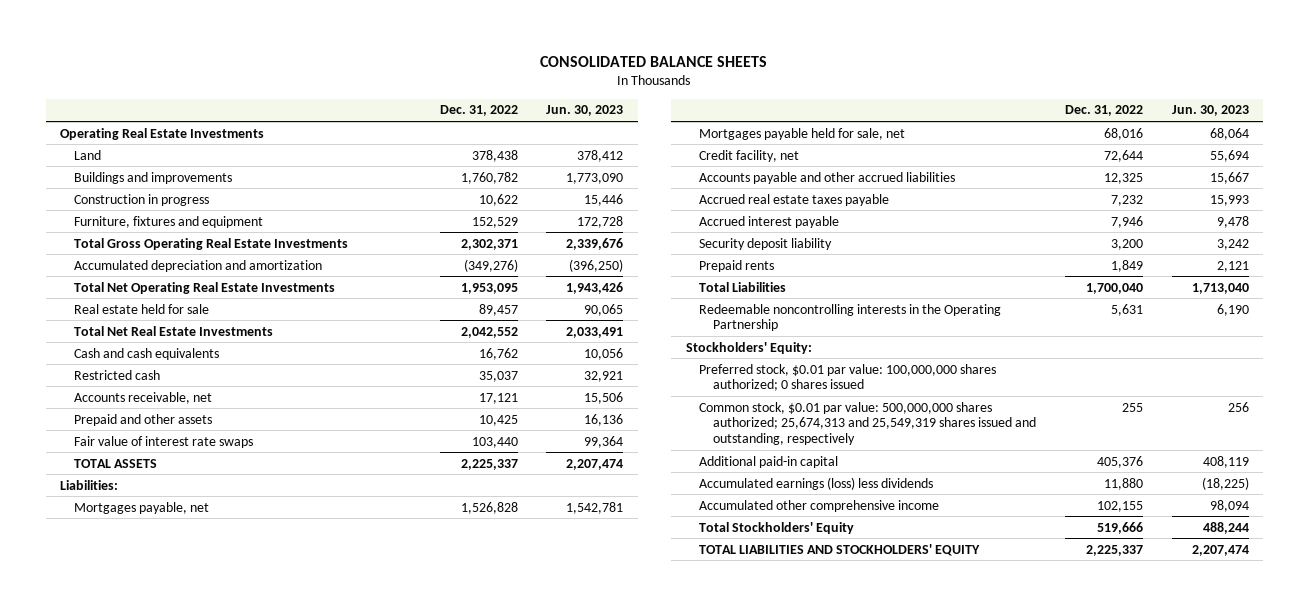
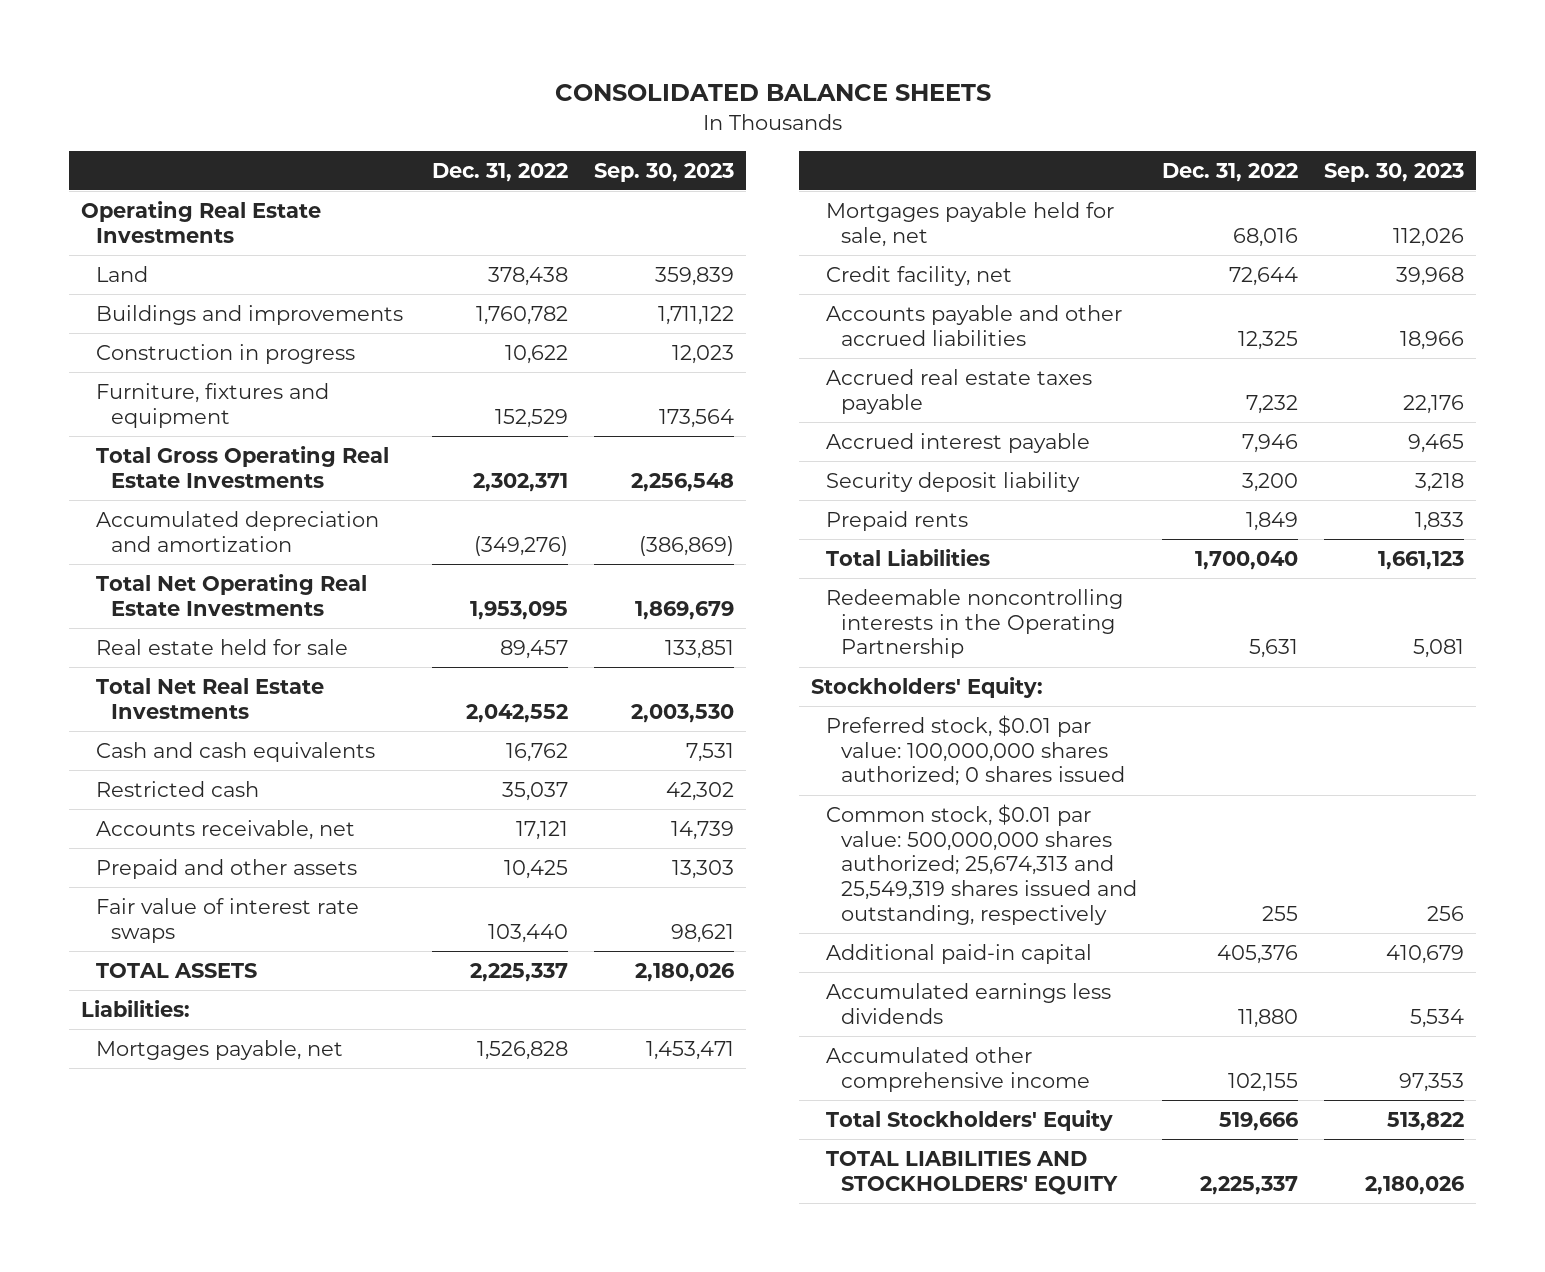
- | Dec. 31, 2022 | Jun. 30, 2023
+ | Dec. 31, 2022 | Sep. 30, 2023
- Accumulated earnings (loss) less dividends | 11,880 | (18,225)
+ Accumulated earnings less dividends | 11,880 | 5,534

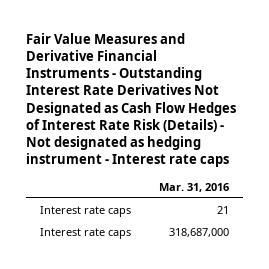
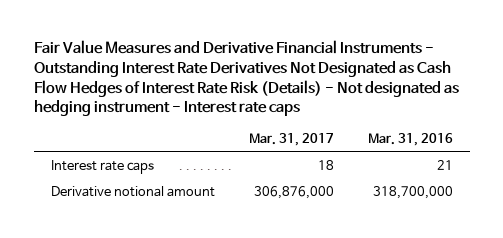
- | Mar. 31, 2016
+ | Mar. 31, 2017 | Mar. 31, 2016
- Interest rate caps | 318,687,000
+ Derivative notional amount | 306,876,000 | 318,700,000

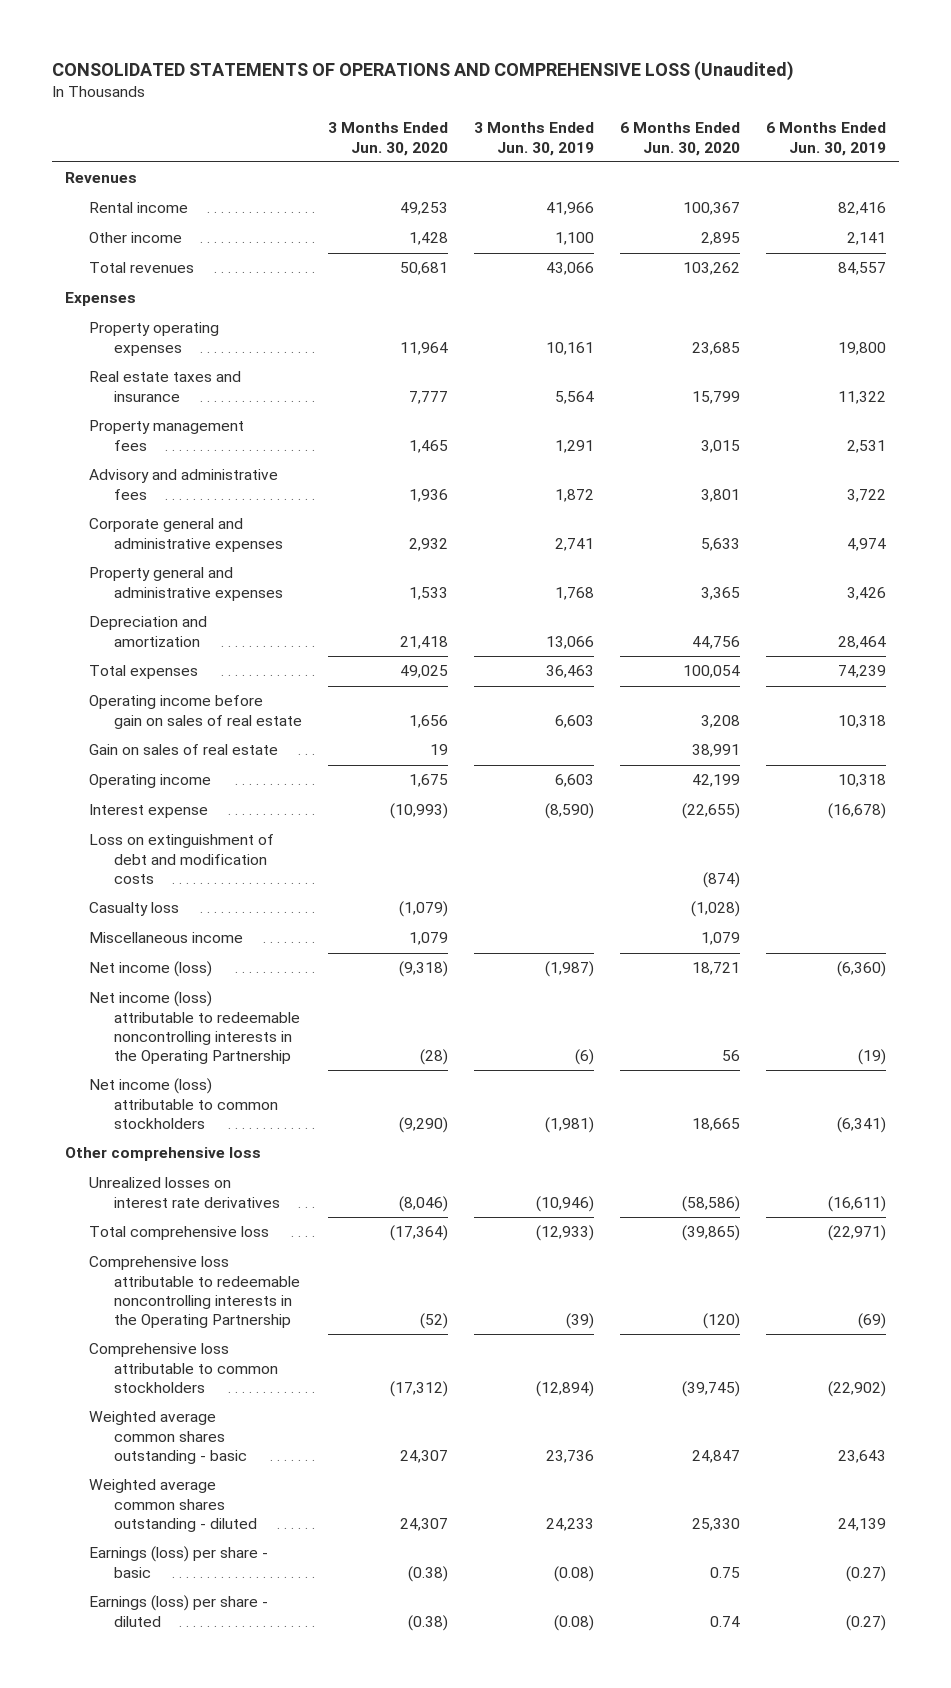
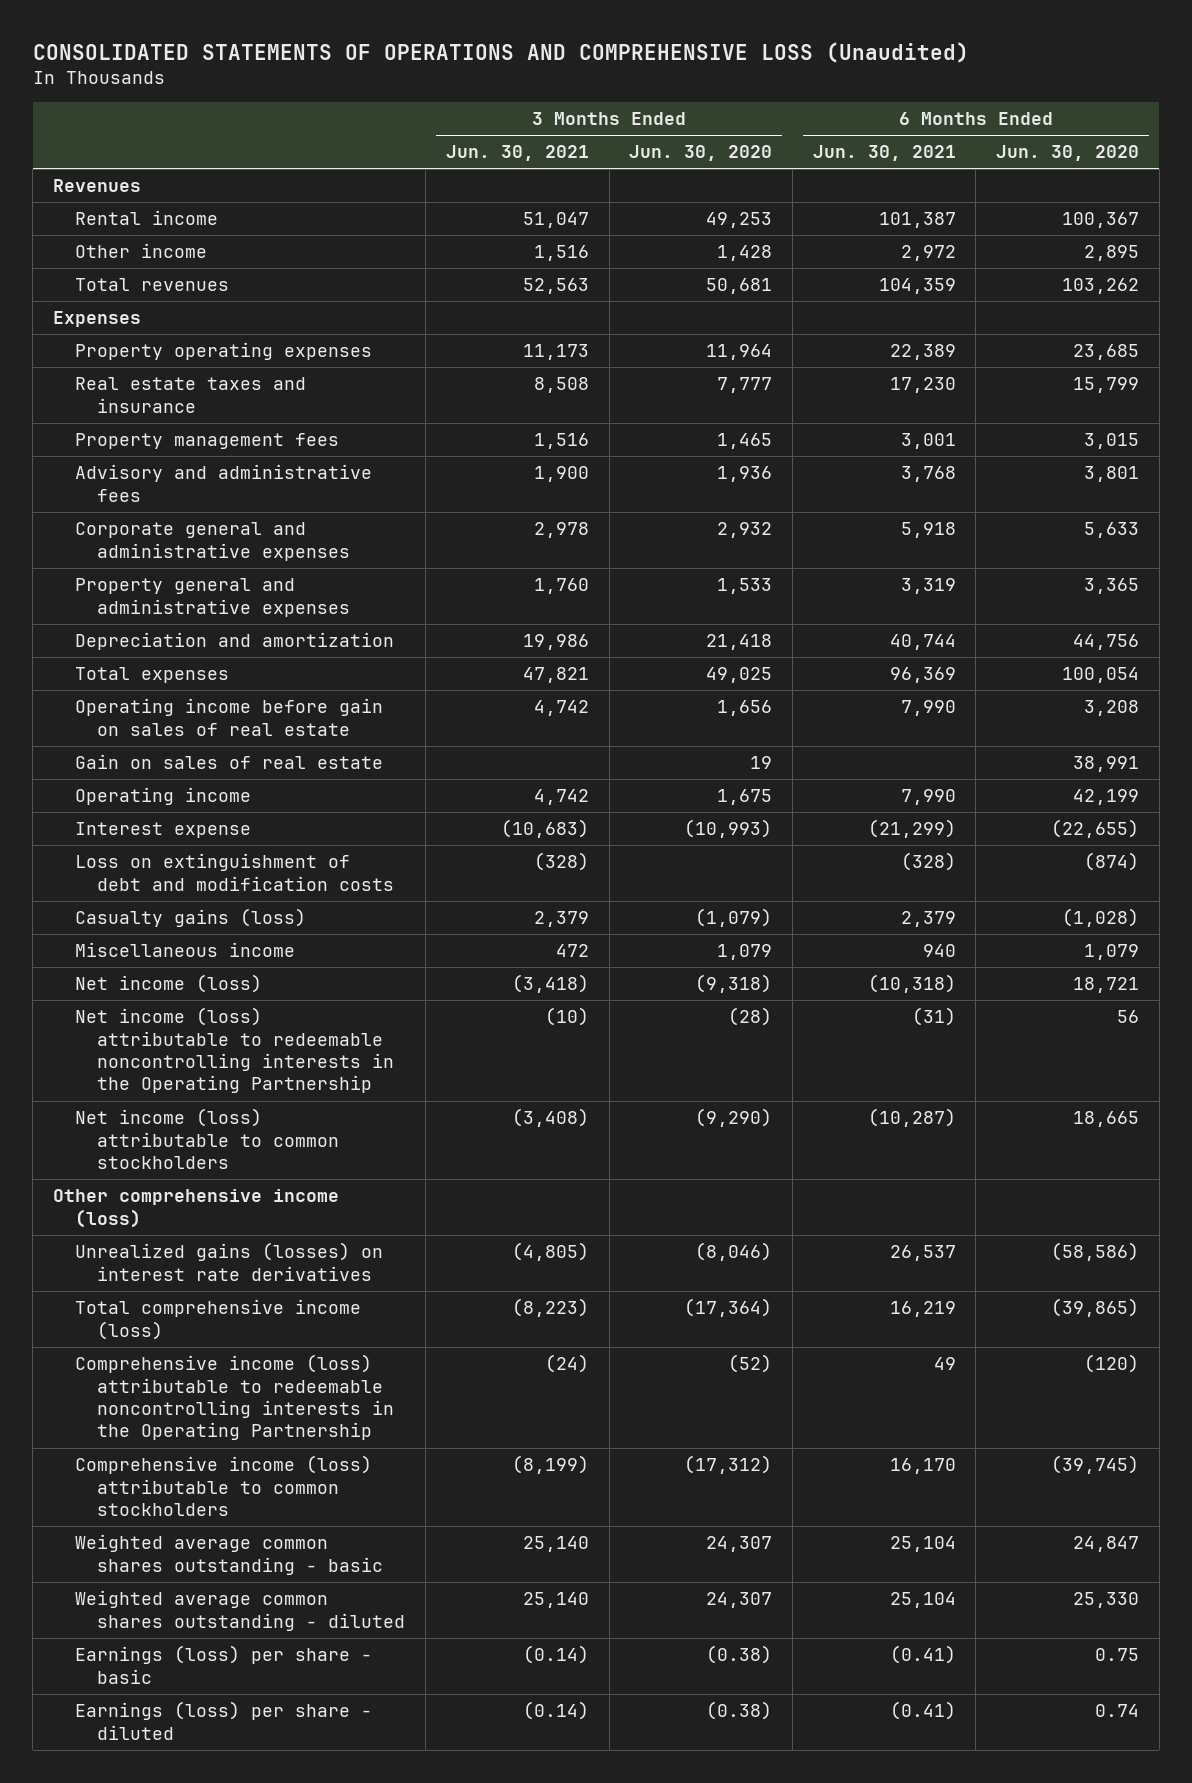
- | 3 Months Ended Jun. 30, 2020 | 3 Months Ended Jun. 30, 2019 | 6 Months Ended Jun. 30, 2020 | 6 Months Ended Jun. 30, 2019
+ | 3 Months Ended Jun. 30, 2021 | 3 Months Ended Jun. 30, 2020 | 6 Months Ended Jun. 30, 2021 | 6 Months Ended Jun. 30, 2020
- Casualty loss | (1,079) | | (1,028) |
+ Casualty gains (loss) | 2,379 | (1,079) | 2,379 | (1,028)
- Other comprehensive loss
- Unrealized losses on interest rate derivatives | (8,046) | (10,946) | (58,586) | (16,611)
- Total comprehensive loss | (17,364) | (12,933) | (39,865) | (22,971)
- Comprehensive loss attributable to redeemable noncontrolling interests in the Operating Partnership | (52) | (39) | (120) | (69)
- Comprehensive loss attributable to common stockholders | (17,312) | (12,894) | (39,745) | (22,902)
+ Other comprehensive income (loss)
+ Unrealized gains (losses) on interest rate derivatives | (4,805) | (8,046) | 26,537 | (58,586)
+ Total comprehensive income (loss) | (8,223) | (17,364) | 16,219 | (39,865)
+ Comprehensive income (loss) attributable to redeemable noncontrolling interests in the Operating Partnership | (24) | (52) | 49 | (120)
+ Comprehensive income (loss) attributable to common stockholders | (8,199) | (17,312) | 16,170 | (39,745)

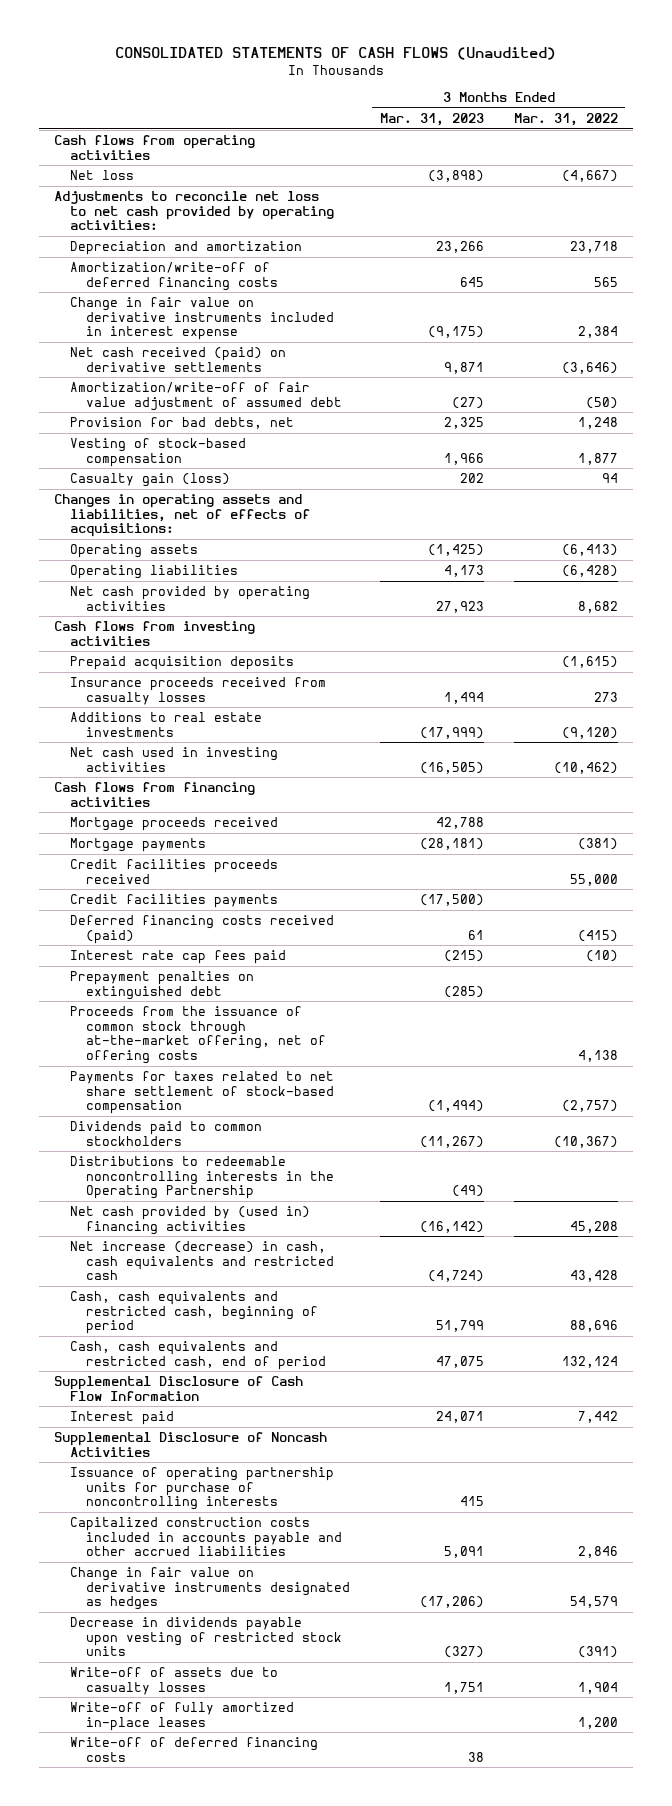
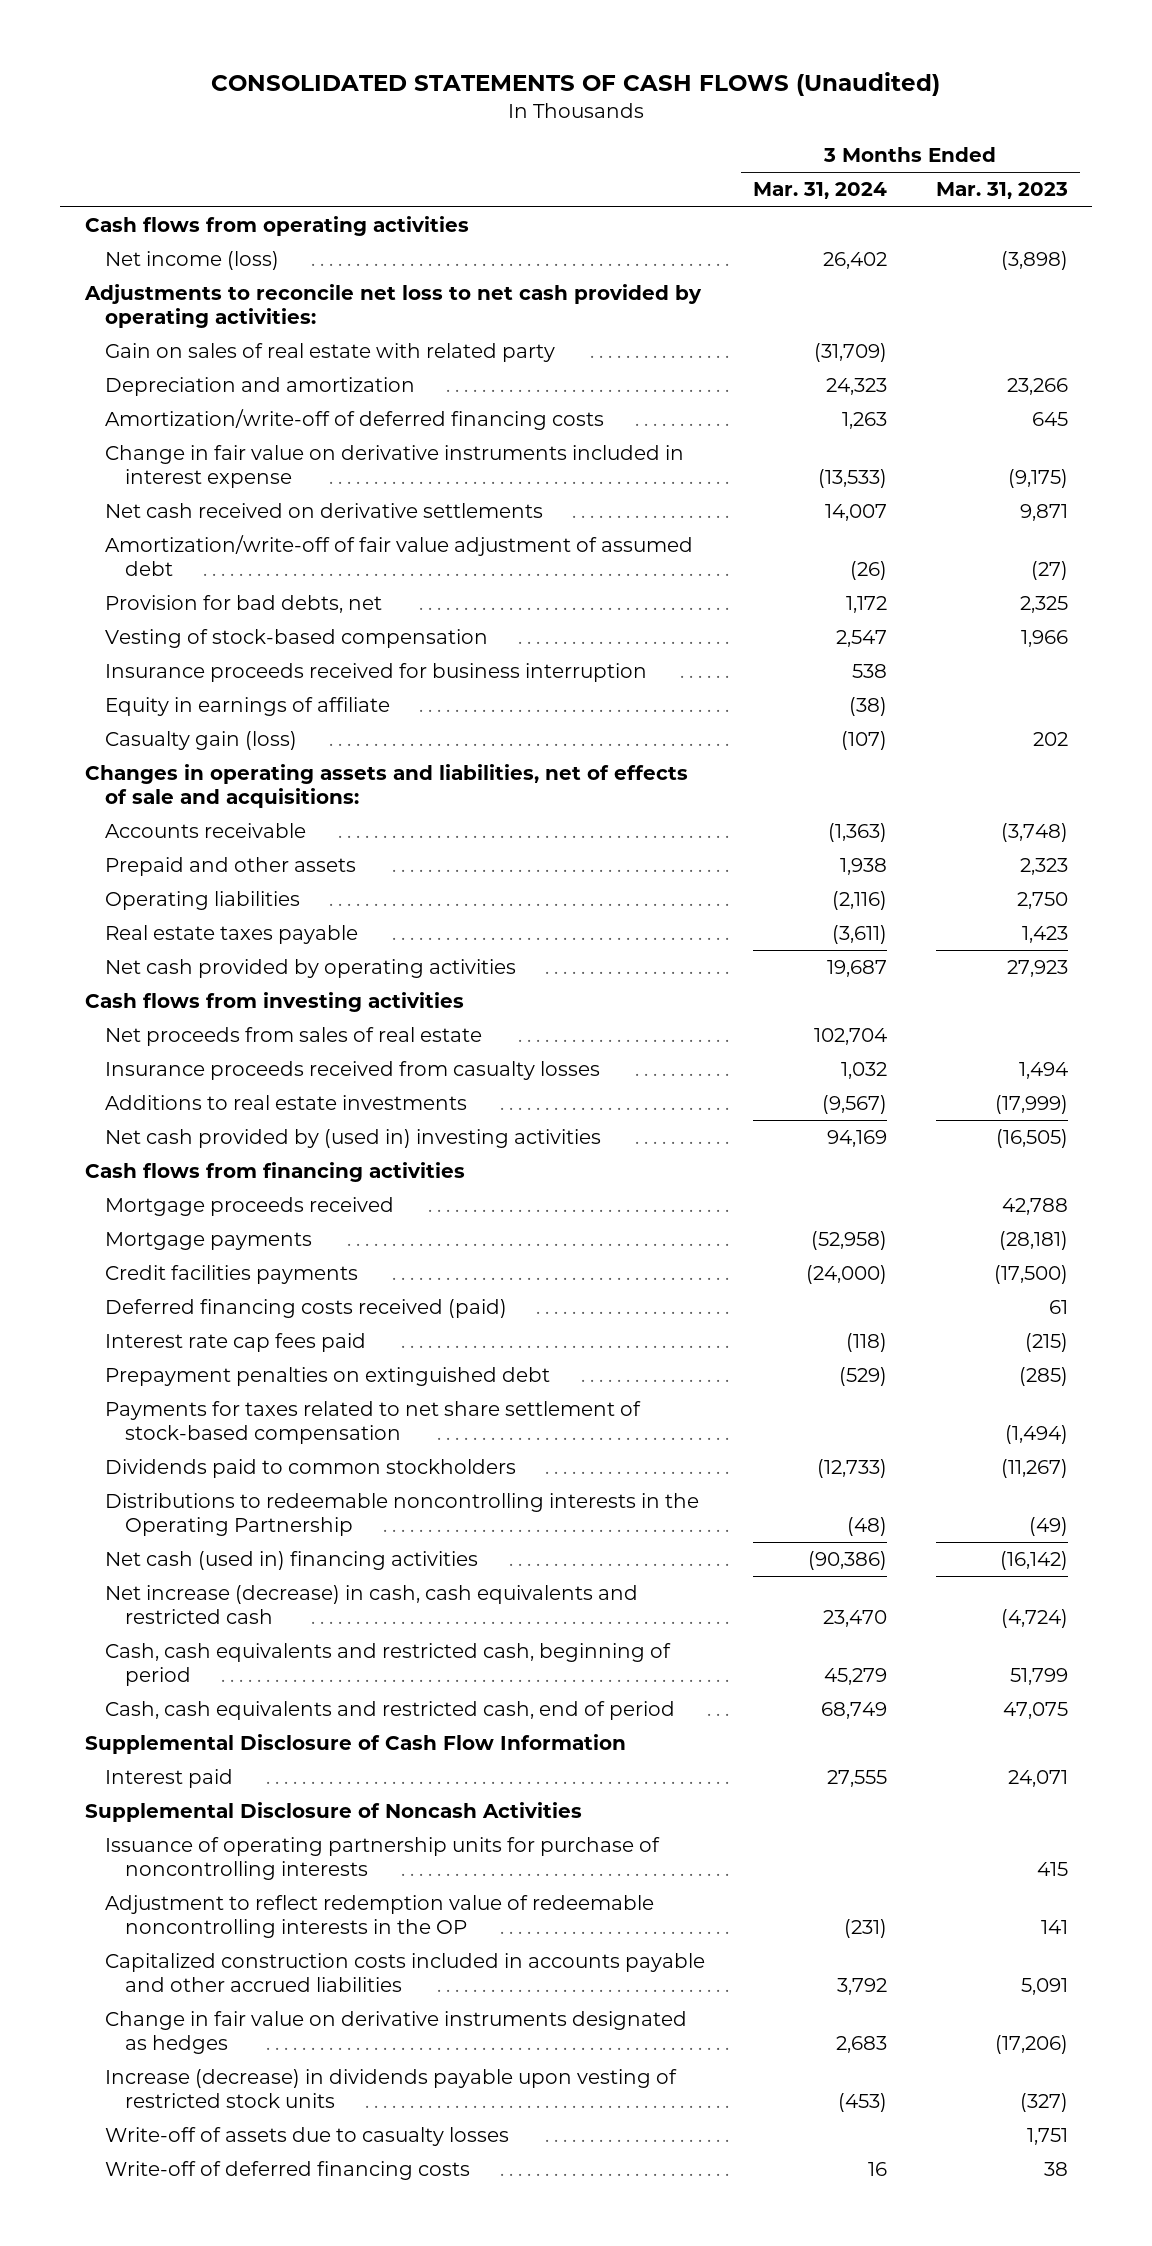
- | 3 Months Ended Mar. 31, 2023 | 3 Months Ended Mar. 31, 2022
+ | 3 Months Ended Mar. 31, 2024 | 3 Months Ended Mar. 31, 2023
- Net loss | (3,898) | (4,667)
+ Net income (loss) | 26,402 | (3,898)
+ Gain on sales of real estate with related party | (31,709) |
- Net cash received (paid) on derivative settlements | 9,871 | (3,646)
+ Net cash received on derivative settlements | 14,007 | 9,871
+ Insurance proceeds received for business interruption | 538 |
+ Equity in earnings of affiliate | (38) |
- Changes in operating assets and liabilities, net of effects of acquisitions:
- Operating assets | (1,425) | (6,413)
- Operating liabilities | 4,173 | (6,428)
+ Changes in operating assets and liabilities, net of effects of sale and acquisitions:
+ Accounts receivable | (1,363) | (3,748)
+ Prepaid and other assets | 1,938 | 2,323
+ Operating liabilities | (2,116) | 2,750
+ Real estate taxes payable | (3,611) | 1,423
- Prepaid acquisition deposits | | (1,615)
+ Net proceeds from sales of real estate | 102,704 |
- Net cash used in investing activities | (16,505) | (10,462)
+ Net cash provided by (used in) investing activities | 94,169 | (16,505)
- Credit facilities proceeds received | | 55,000
- Proceeds from the issuance of common stock through at-the-market offering, net of offering costs | | 4,138
- Net cash provided by (used in) financing activities | (16,142) | 45,208
+ Net cash (used in) financing activities | (90,386) | (16,142)
+ Adjustment to reflect redemption value of redeemable noncontrolling interests in the OP | (231) | 141
- Decrease in dividends payable upon vesting of restricted stock units | (327) | (391)
+ Increase (decrease) in dividends payable upon vesting of restricted stock units | (453) | (327)
- Write-off of fully amortized in-place leases | | 1,200

